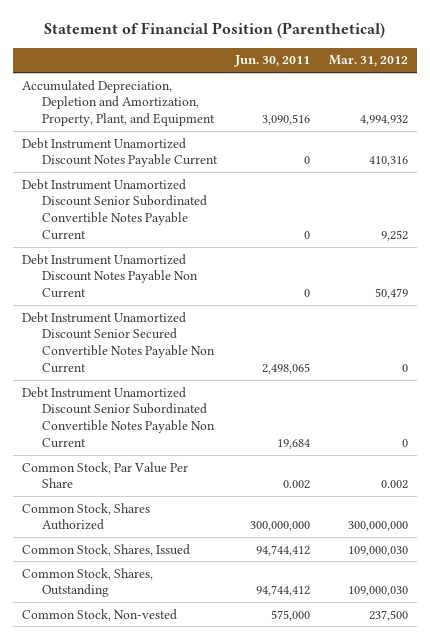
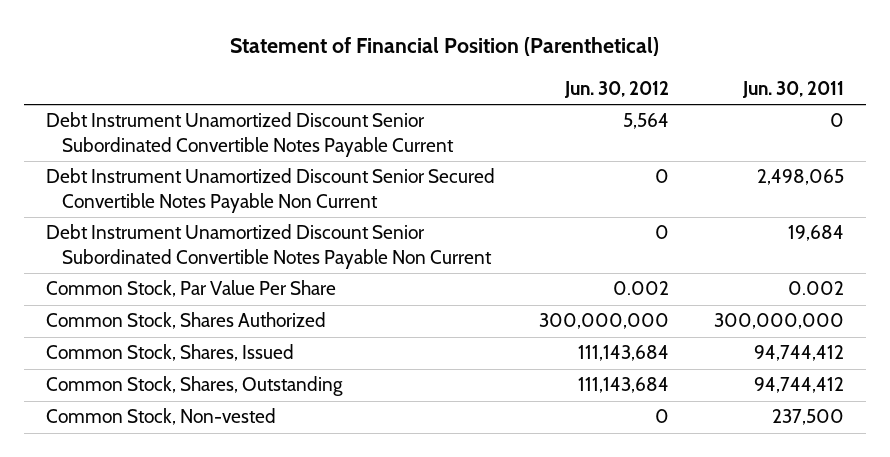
- | Jun. 30, 2011 | Mar. 31, 2012
+ | Jun. 30, 2012 | Jun. 30, 2011
- Accumulated Depreciation, Depletion and Amortization, Property, Plant, and Equipment | 3,090,516 | 4,994,932
- Debt Instrument Unamortized Discount Notes Payable Current | 0 | 410,316
- Debt Instrument Unamortized Discount Notes Payable Non Current | 0 | 50,479
- Common Stock, Non-vested | 575,000 | 237,500
+ Common Stock, Non-vested | 0 | 237,500

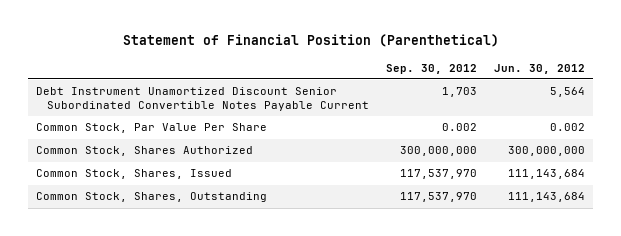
- | Jun. 30, 2012 | Jun. 30, 2011
+ | Sep. 30, 2012 | Jun. 30, 2012
- Debt Instrument Unamortized Discount Senior Secured Convertible Notes Payable Non Current | 0 | 2,498,065
- Debt Instrument Unamortized Discount Senior Subordinated Convertible Notes Payable Non Current | 0 | 19,684
- Common Stock, Non-vested | 0 | 237,500

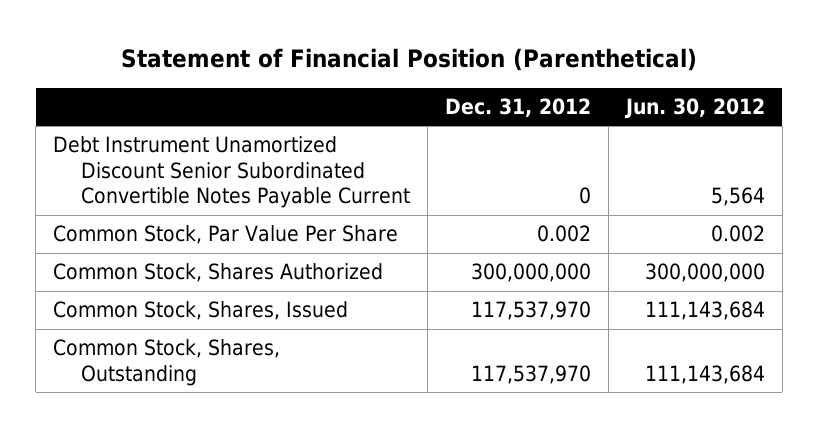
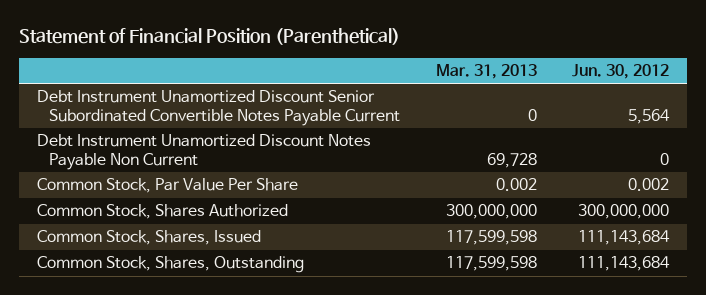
- | Dec. 31, 2012 | Jun. 30, 2012
+ | Mar. 31, 2013 | Jun. 30, 2012
+ Debt Instrument Unamortized Discount Notes Payable Non Current | 69,728 | 0

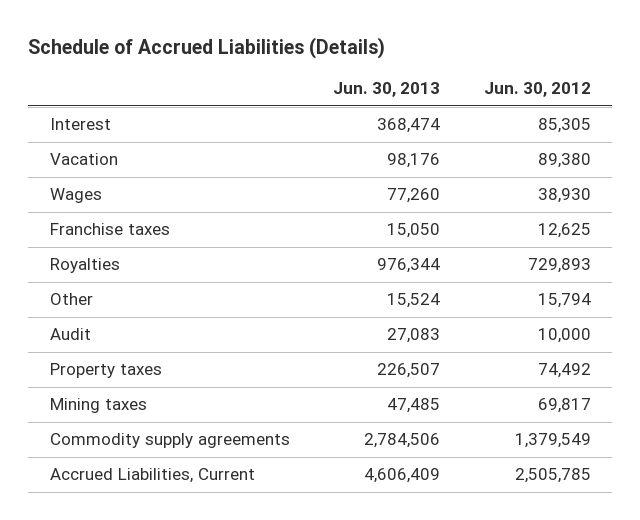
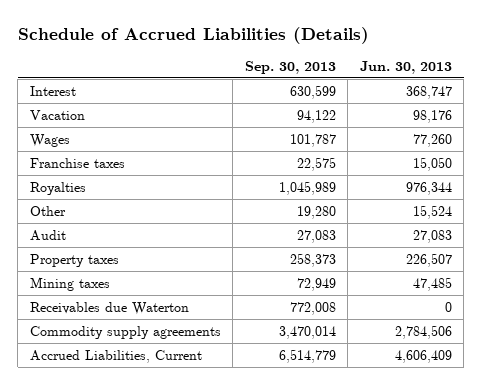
- | Jun. 30, 2013 | Jun. 30, 2012
+ | Sep. 30, 2013 | Jun. 30, 2013
- Interest | 368,474 | 85,305
+ Interest | 630,599 | 368,747
+ Receivables due Waterton | 772,008 | 0

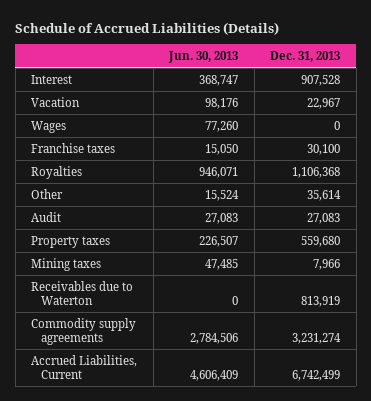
- | Sep. 30, 2013 | Jun. 30, 2013
+ | Jun. 30, 2013 | Dec. 31, 2013
- Royalties | 1,045,989 | 976,344
+ Royalties | 946,071 | 1,106,368
- Receivables due Waterton | 772,008 | 0
+ Receivables due to Waterton | 0 | 813,919

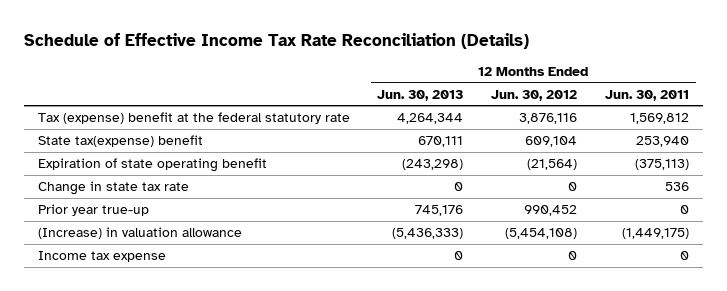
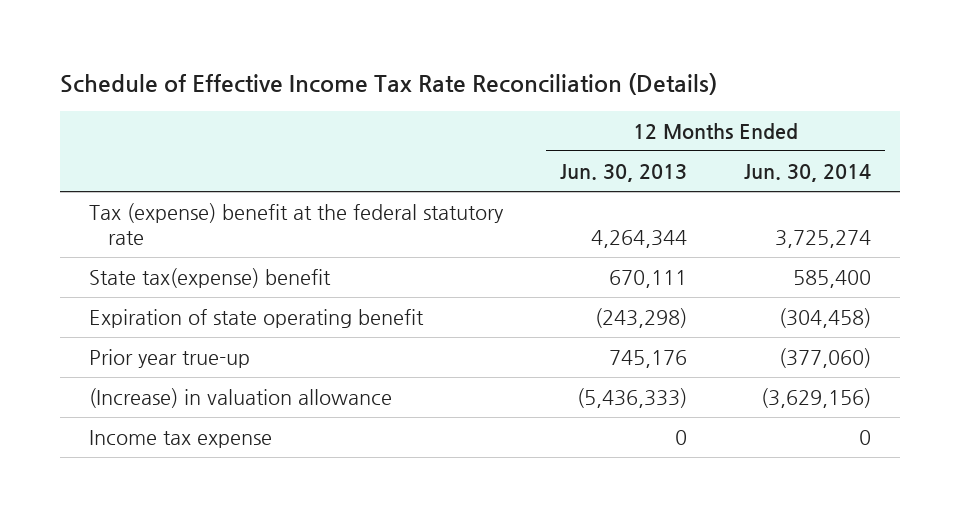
- | 12 Months Ended Jun. 30, 2013 | 12 Months Ended Jun. 30, 2012 | 12 Months Ended Jun. 30, 2011
+ | 12 Months Ended Jun. 30, 2013 | 12 Months Ended Jun. 30, 2014
- Change in state tax rate | 0 | 0 | 536

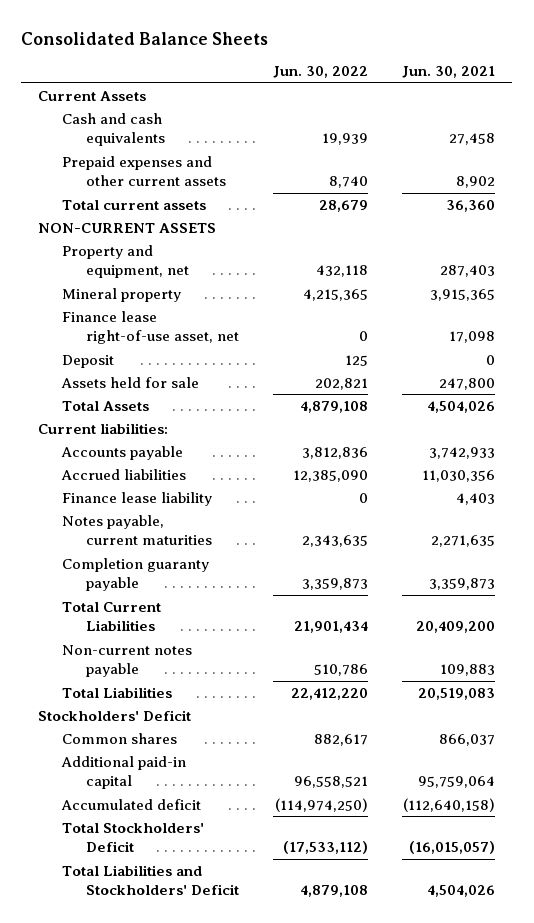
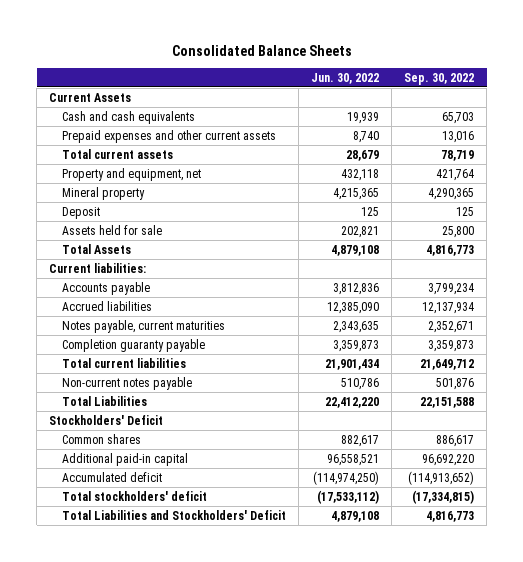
- | Jun. 30, 2022 | Jun. 30, 2021
+ | Jun. 30, 2022 | Sep. 30, 2022
- NON-CURRENT ASSETS
- Finance lease right-of-use asset, net | 0 | 17,098
- Finance lease liability | 0 | 4,403
- Total Current Liabilities | 21,901,434 | 20,409,200
+ Total current liabilities | 21,901,434 | 21,649,712
- Total Stockholders' Deficit | (17,533,112) | (16,015,057)
+ Total stockholders' deficit | (17,533,112) | (17,334,815)

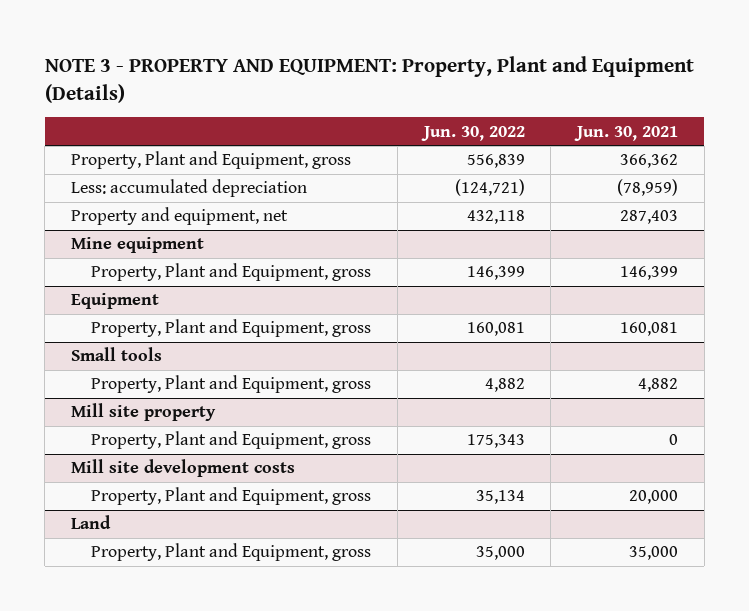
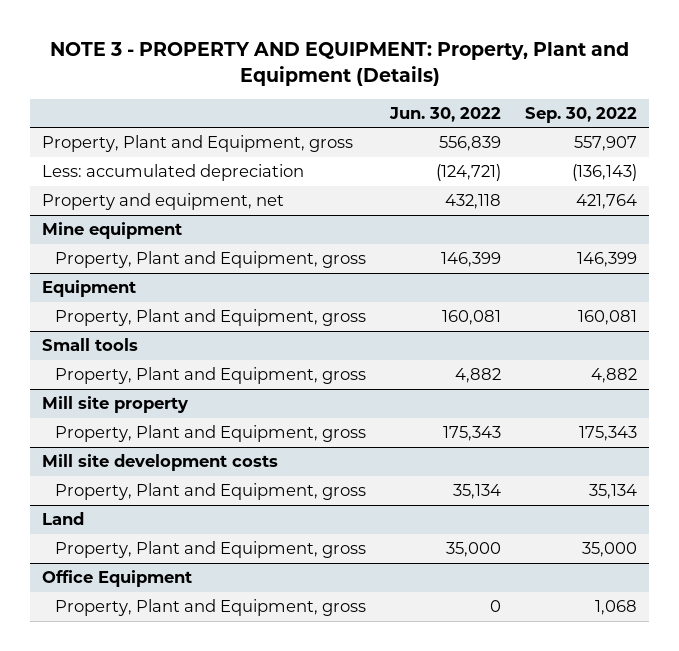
- | Jun. 30, 2022 | Jun. 30, 2021
+ | Jun. 30, 2022 | Sep. 30, 2022
+ Office Equipment
+ Property, Plant and Equipment, gross | 0 | 1,068

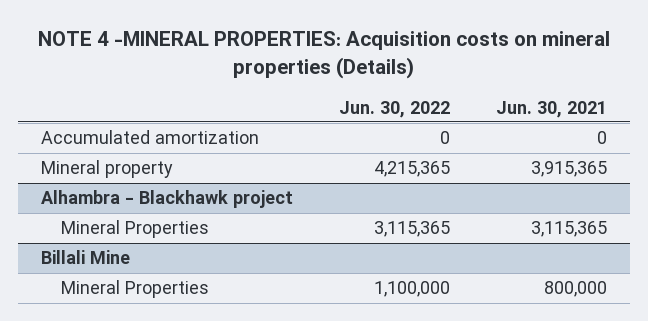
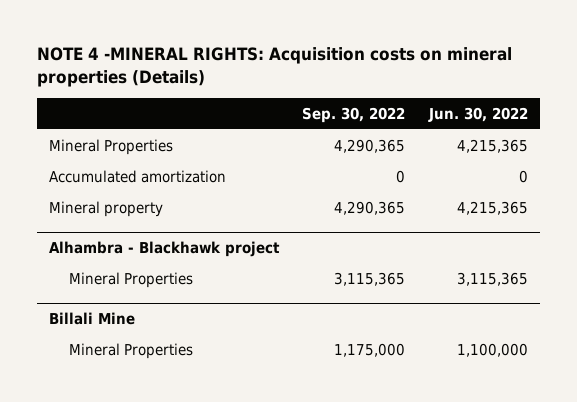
- NOTE 4 -MINERAL PROPERTIES: Acquisition costs on mineral properties (Details)
+ NOTE 4 -MINERAL RIGHTS: Acquisition costs on mineral properties (Details)
- | Jun. 30, 2022 | Jun. 30, 2021
+ | Sep. 30, 2022 | Jun. 30, 2022
+ Mineral Properties | 4,290,365 | 4,215,365

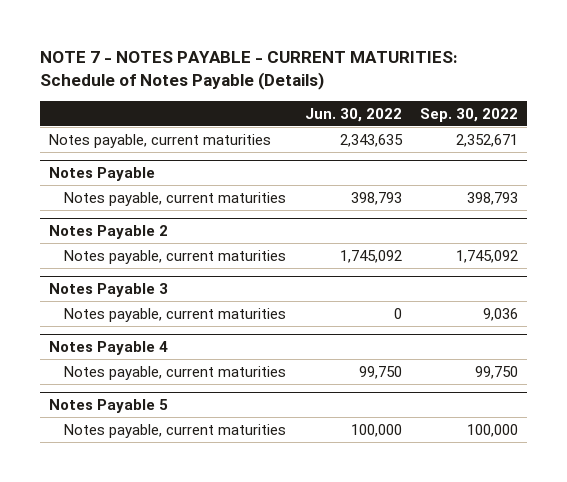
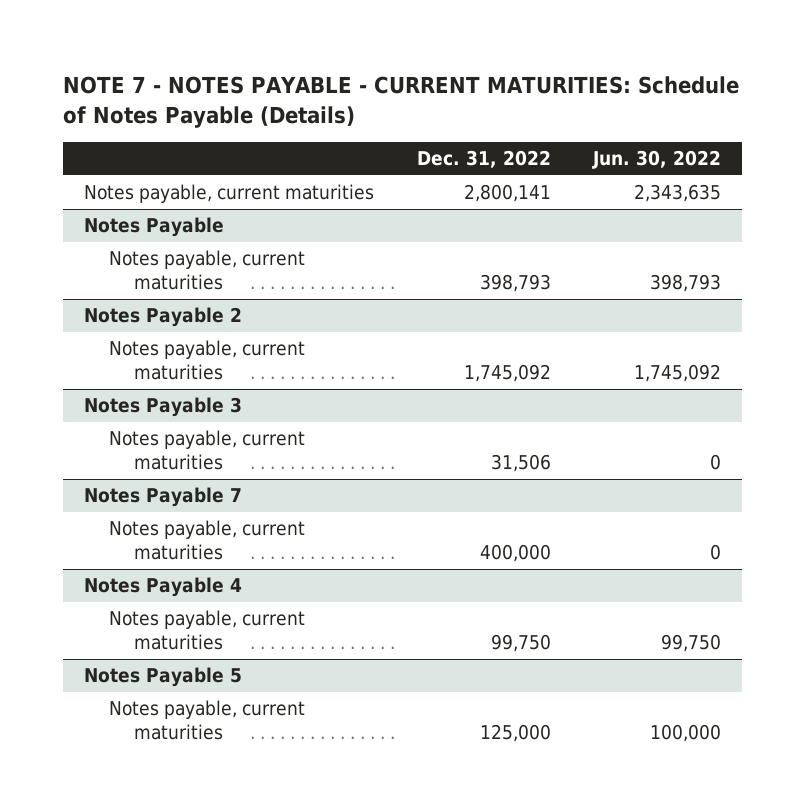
- | Jun. 30, 2022 | Sep. 30, 2022
+ | Dec. 31, 2022 | Jun. 30, 2022
+ Notes Payable 7
+ Notes payable, current maturities | 400,000 | 0

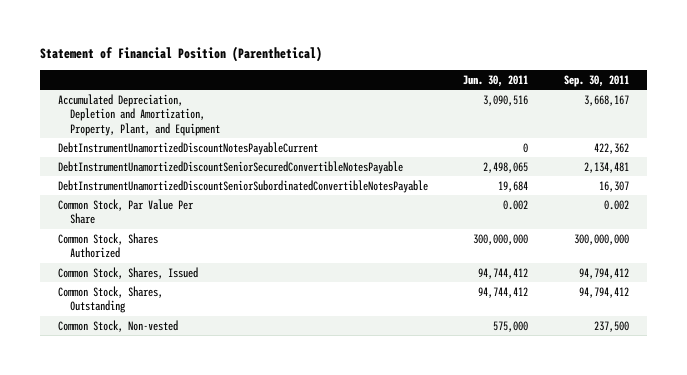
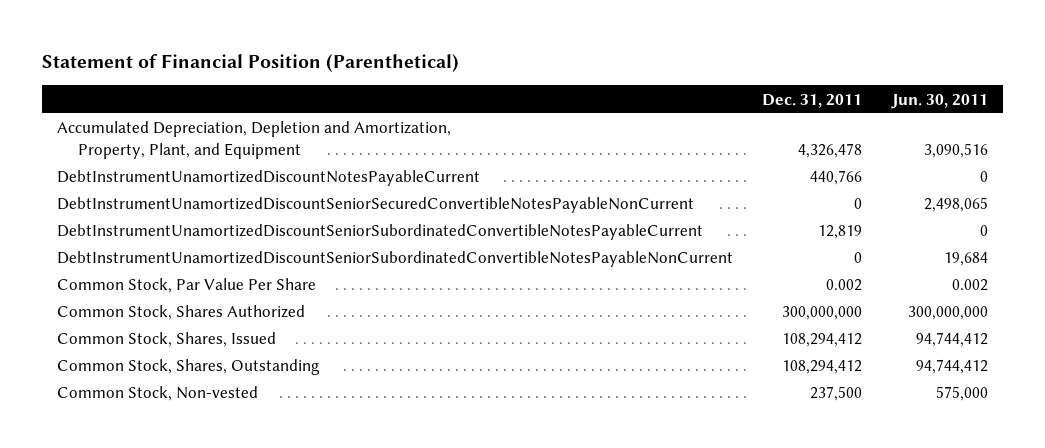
- | Jun. 30, 2011 | Sep. 30, 2011
+ | Dec. 31, 2011 | Jun. 30, 2011
- DebtInstrumentUnamortizedDiscountSeniorSecuredConvertibleNotesPayable | 2,498,065 | 2,134,481
- DebtInstrumentUnamortizedDiscountSeniorSubordinatedConvertibleNotesPayable | 19,684 | 16,307
+ DebtInstrumentUnamortizedDiscountSeniorSecuredConvertibleNotesPayableNonCurrent | 0 | 2,498,065
+ DebtInstrumentUnamortizedDiscountSeniorSubordinatedConvertibleNotesPayableCurrent | 12,819 | 0
+ DebtInstrumentUnamortizedDiscountSeniorSubordinatedConvertibleNotesPayableNonCurrent | 0 | 19,684

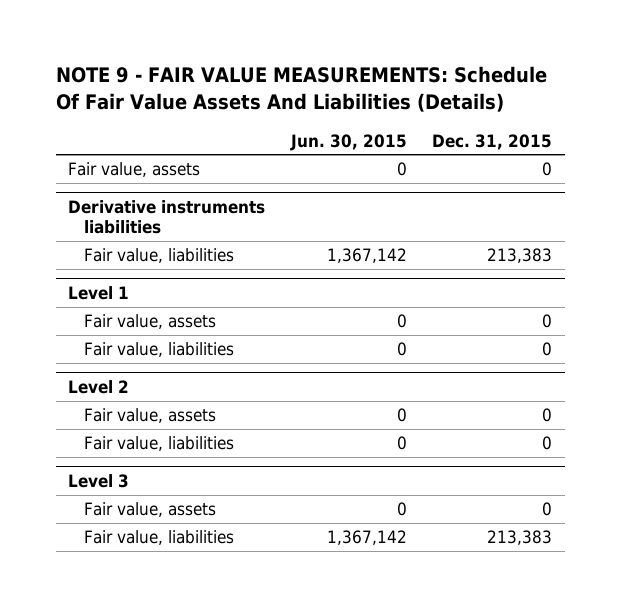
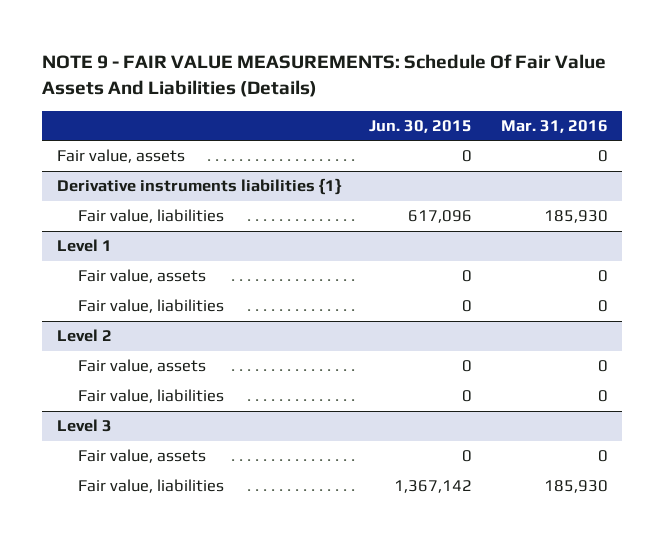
- | Jun. 30, 2015 | Dec. 31, 2015
+ | Jun. 30, 2015 | Mar. 31, 2016
- Derivative instruments liabilities
- Fair value, liabilities | 1,367,142 | 213,383
+ Derivative instruments liabilities {1}
+ Fair value, liabilities | 617,096 | 185,930

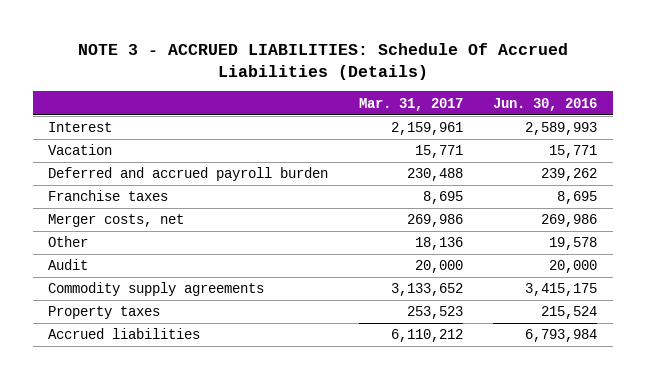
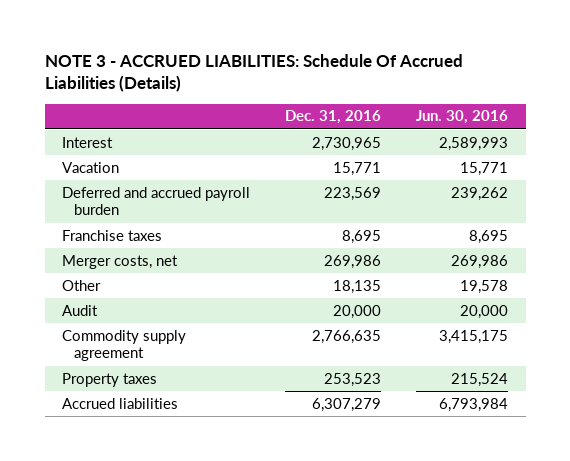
- | Mar. 31, 2017 | Jun. 30, 2016
+ | Dec. 31, 2016 | Jun. 30, 2016
- Commodity supply agreements | 3,133,652 | 3,415,175
+ Commodity supply agreement | 2,766,635 | 3,415,175

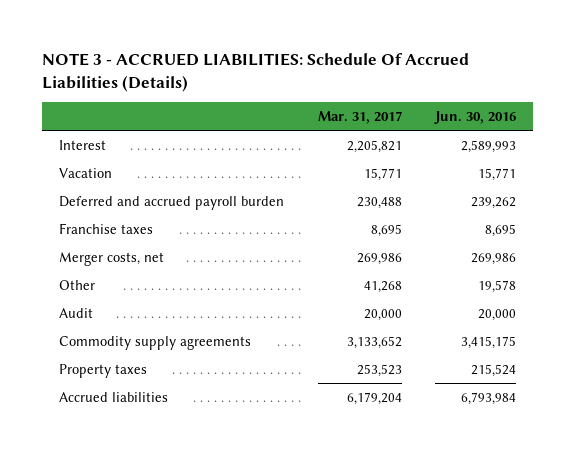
- | Dec. 31, 2016 | Jun. 30, 2016
+ | Mar. 31, 2017 | Jun. 30, 2016
- Commodity supply agreement | 2,766,635 | 3,415,175
+ Commodity supply agreements | 3,133,652 | 3,415,175

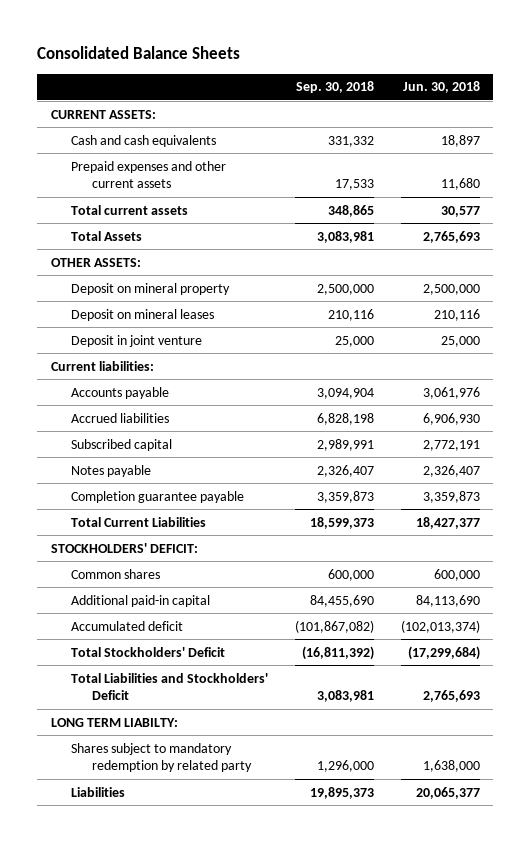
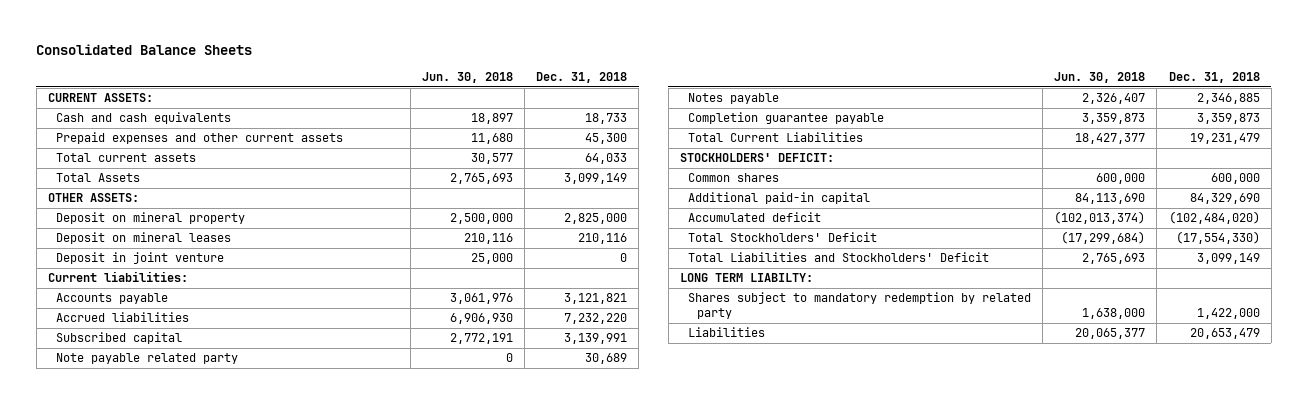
- | Sep. 30, 2018 | Jun. 30, 2018
+ | Jun. 30, 2018 | Dec. 31, 2018
+ Note payable related party | 0 | 30,689

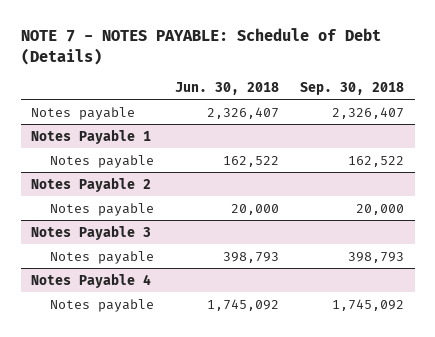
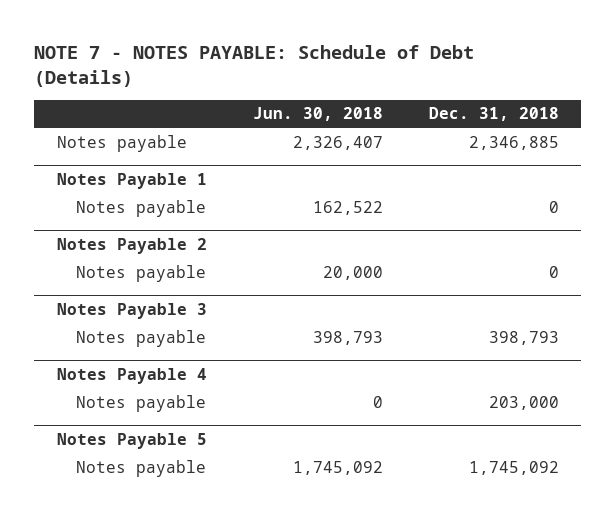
- | Jun. 30, 2018 | Sep. 30, 2018
+ | Jun. 30, 2018 | Dec. 31, 2018
@ Notes Payable 4
+ Notes payable | 0 | 203,000
+ Notes Payable 5

